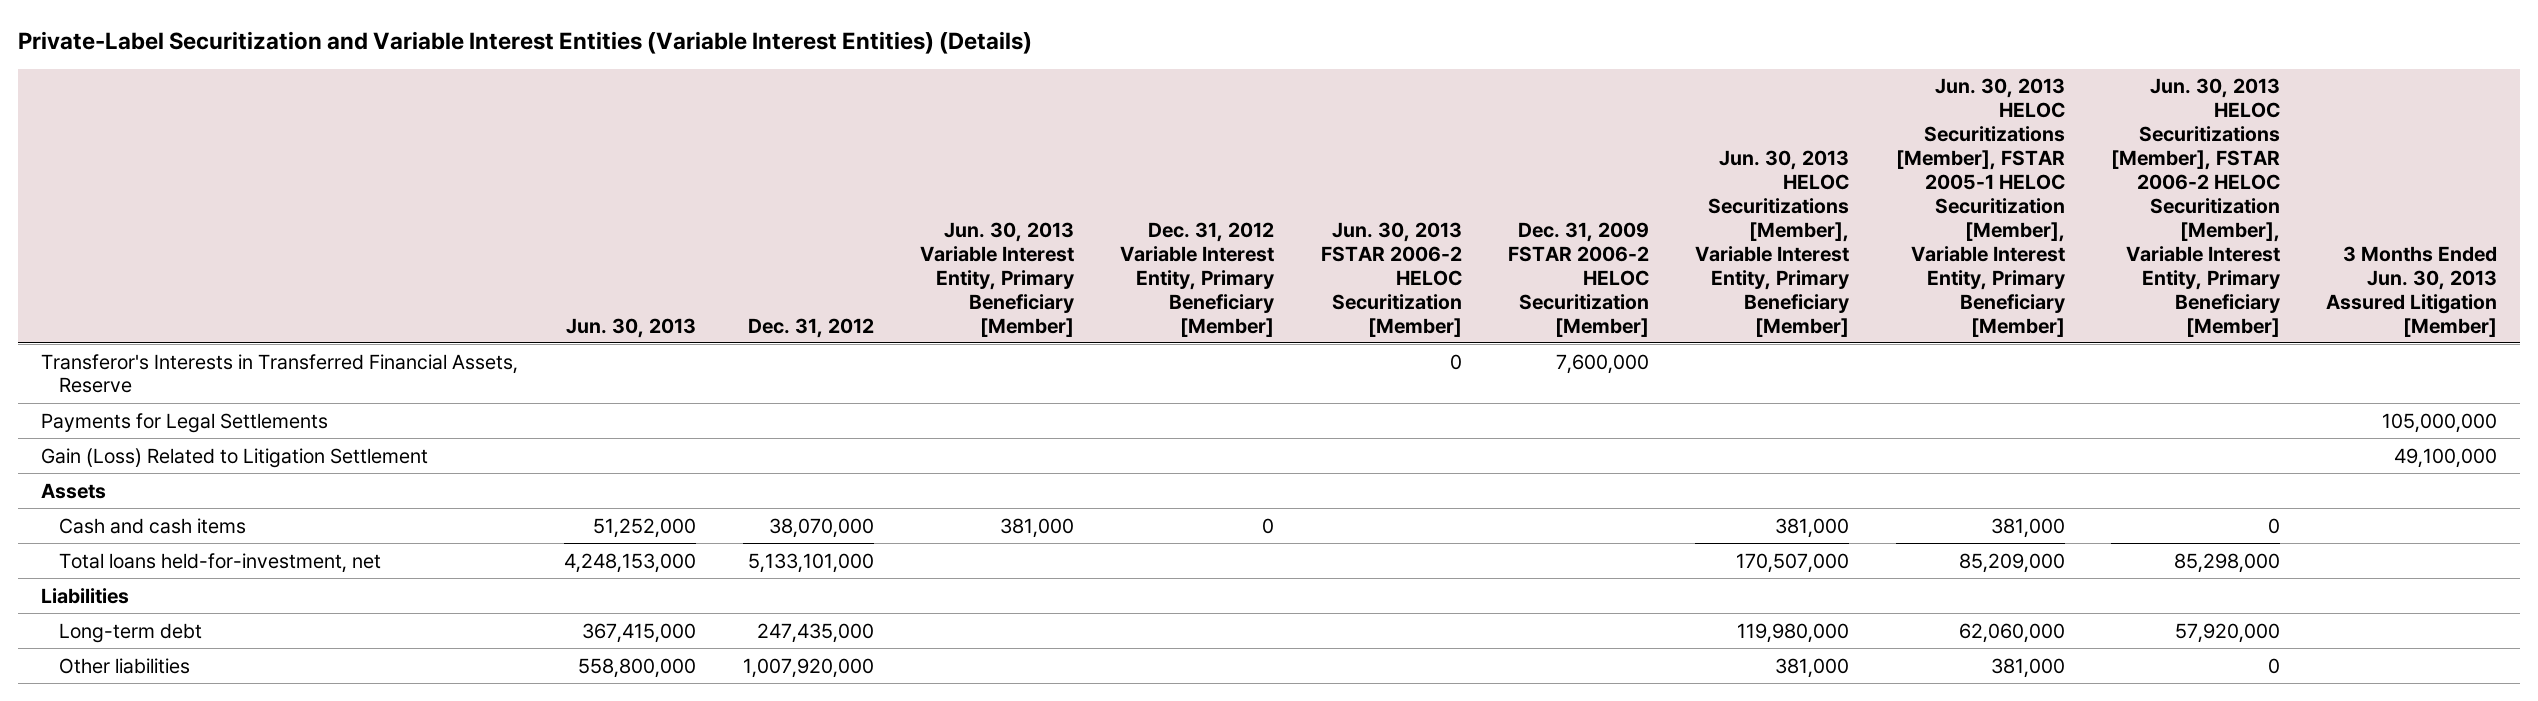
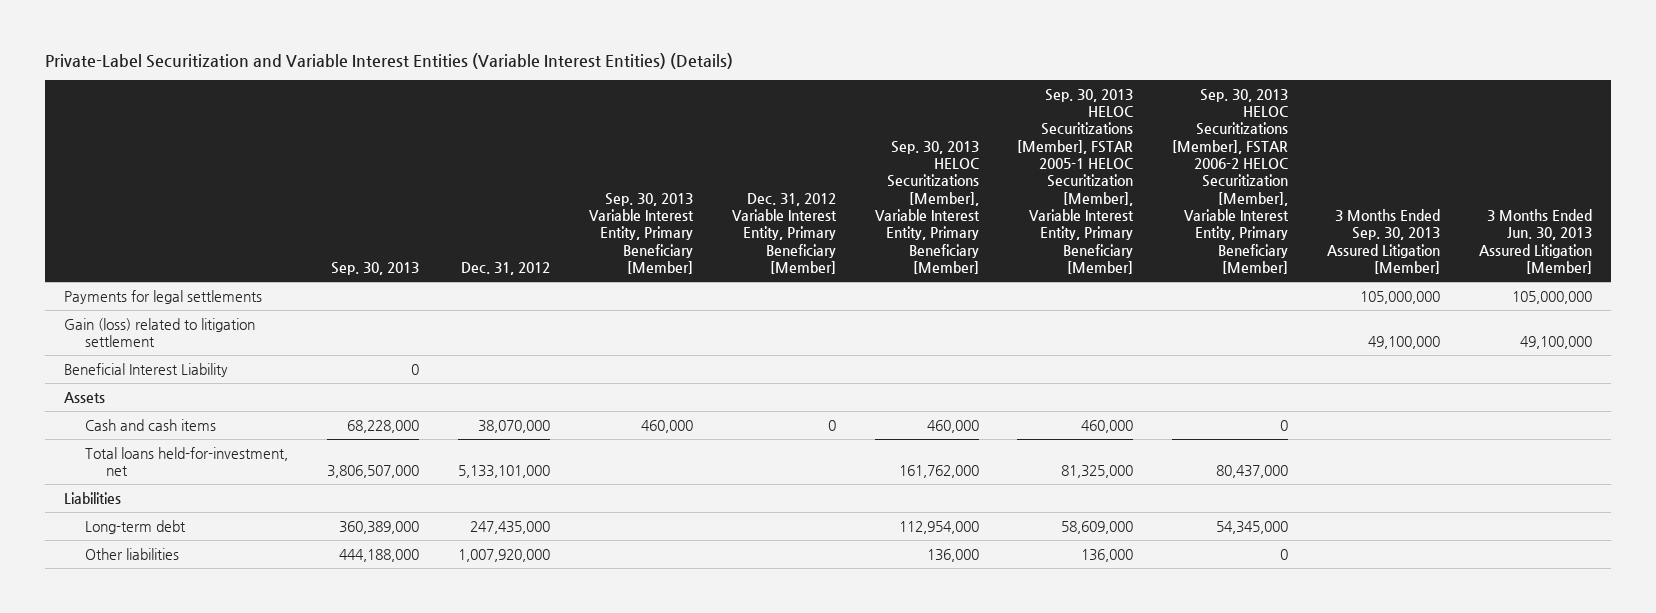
- | Jun. 30, 2013 | Dec. 31, 2012 | Jun. 30, 2013 Variable Interest Entity, Primary Beneficiary [Member] | Dec. 31, 2012 Variable Interest Entity, Primary Beneficiary [Member] | Jun. 30, 2013 FSTAR 2006-2 HELOC Securitization [Member] | Dec. 31, 2009 FSTAR 2006-2 HELOC Securitization [Member] | Jun. 30, 2013 HELOC Securitizations [Member], Variable Interest Entity, Primary Beneficiary [Member] | Jun. 30, 2013 HELOC Securitizations [Member], FSTAR 2005-1 HELOC Securitization [Member], Variable Interest Entity, Primary Beneficiary [Member] | Jun. 30, 2013 HELOC Securitizations [Member], FSTAR 2006-2 HELOC Securitization [Member], Variable Interest Entity, Primary Beneficiary [Member] | 3 Months Ended Jun. 30, 2013 Assured Litigation [Member]
+ | Sep. 30, 2013 | Dec. 31, 2012 | Sep. 30, 2013 Variable Interest Entity, Primary Beneficiary [Member] | Dec. 31, 2012 Variable Interest Entity, Primary Beneficiary [Member] | Sep. 30, 2013 HELOC Securitizations [Member], Variable Interest Entity, Primary Beneficiary [Member] | Sep. 30, 2013 HELOC Securitizations [Member], FSTAR 2005-1 HELOC Securitization [Member], Variable Interest Entity, Primary Beneficiary [Member] | Sep. 30, 2013 HELOC Securitizations [Member], FSTAR 2006-2 HELOC Securitization [Member], Variable Interest Entity, Primary Beneficiary [Member] | 3 Months Ended Sep. 30, 2013 Assured Litigation [Member] | 3 Months Ended Jun. 30, 2013 Assured Litigation [Member]
- Transferor's Interests in Transferred Financial Assets, Reserve | | | | | 0 | 7,600,000 | | | |
- Payments for Legal Settlements | | | | | | | | | | 105,000,000
- Gain (Loss) Related to Litigation Settlement | | | | | | | | | | 49,100,000
+ Payments for legal settlements | | | | | | | | 105,000,000 | 105,000,000
+ Gain (loss) related to litigation settlement | | | | | | | | 49,100,000 | 49,100,000
+ Beneficial Interest Liability | 0 | | | | | | | |

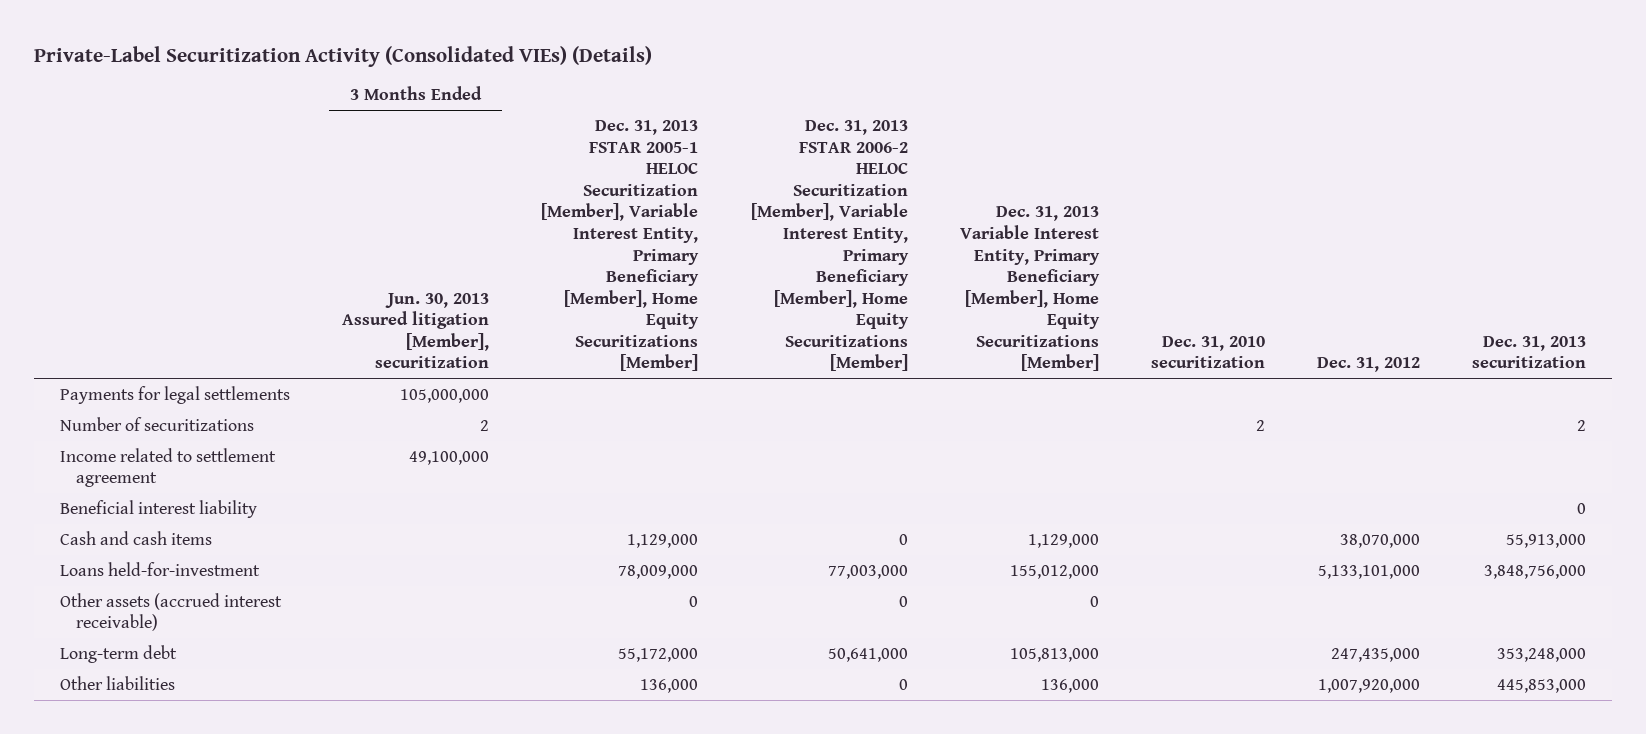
- Private-Label Securitization and Variable Interest Entities (Variable Interest Entities) (Details)
+ Private-Label Securitization Activity (Consolidated VIEs) (Details)
- | Sep. 30, 2013 | Dec. 31, 2012 | Sep. 30, 2013 Variable Interest Entity, Primary Beneficiary [Member] | Dec. 31, 2012 Variable Interest Entity, Primary Beneficiary [Member] | Sep. 30, 2013 HELOC Securitizations [Member], Variable Interest Entity, Primary Beneficiary [Member] | Sep. 30, 2013 HELOC Securitizations [Member], FSTAR 2005-1 HELOC Securitization [Member], Variable Interest Entity, Primary Beneficiary [Member] | Sep. 30, 2013 HELOC Securitizations [Member], FSTAR 2006-2 HELOC Securitization [Member], Variable Interest Entity, Primary Beneficiary [Member] | 3 Months Ended Sep. 30, 2013 Assured Litigation [Member] | 3 Months Ended Jun. 30, 2013 Assured Litigation [Member]
+ | 3 Months Ended Jun. 30, 2013 Assured litigation [Member], securitization | Dec. 31, 2013 FSTAR 2005-1 HELOC Securitization [Member], Variable Interest Entity, Primary Beneficiary [Member], Home Equity Securitizations [Member] | Dec. 31, 2013 FSTAR 2006-2 HELOC Securitization [Member], Variable Interest Entity, Primary Beneficiary [Member], Home Equity Securitizations [Member] | Dec. 31, 2013 Variable Interest Entity, Primary Beneficiary [Member], Home Equity Securitizations [Member] | Dec. 31, 2010 securitization | Dec. 31, 2012 | Dec. 31, 2013 securitization
- Gain (loss) related to litigation settlement | | | | | | | | 49,100,000 | 49,100,000
- Beneficial Interest Liability | 0 | | | | | | | |
- Assets
+ Number of securitizations | 2 | | | | 2 | | 2
+ Income related to settlement agreement | 49,100,000 | | | | | |
+ Beneficial interest liability | | | | | | | 0
- Total loans held-for-investment, net | 3,806,507,000 | 5,133,101,000 | | | 161,762,000 | 81,325,000 | 80,437,000 | |
- Liabilities
+ Loans held-for-investment | | 78,009,000 | 77,003,000 | 155,012,000 | | 5,133,101,000 | 3,848,756,000
+ Other assets (accrued interest receivable) | | 0 | 0 | 0 | | |

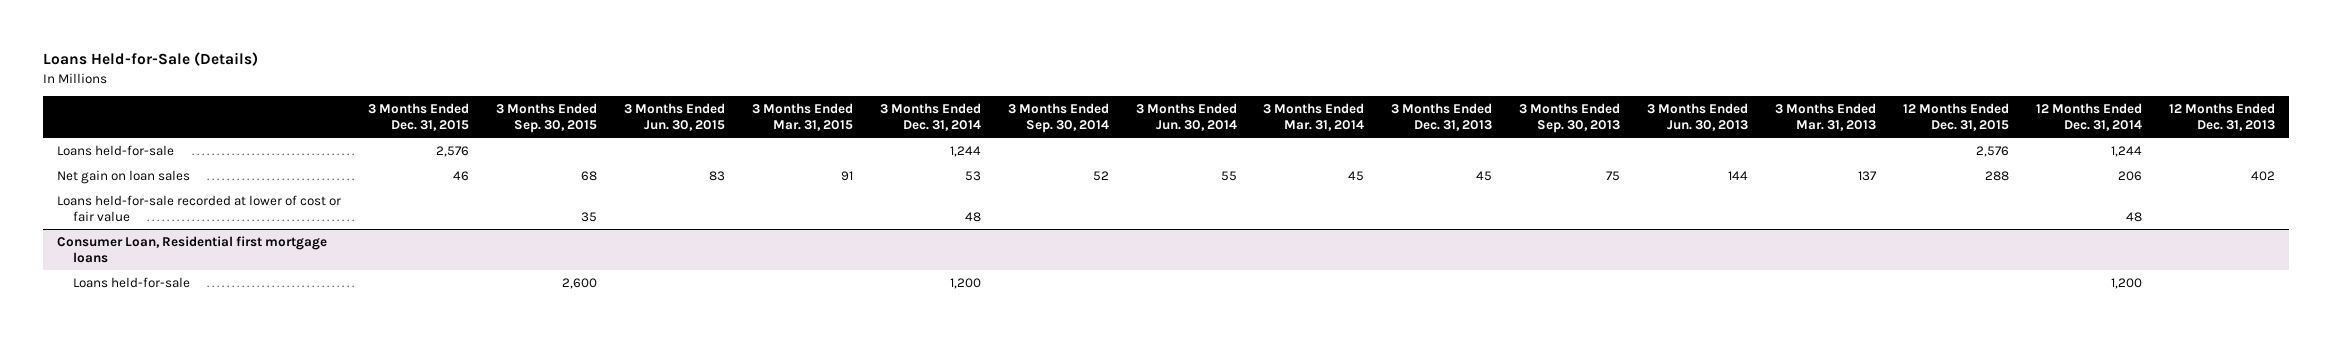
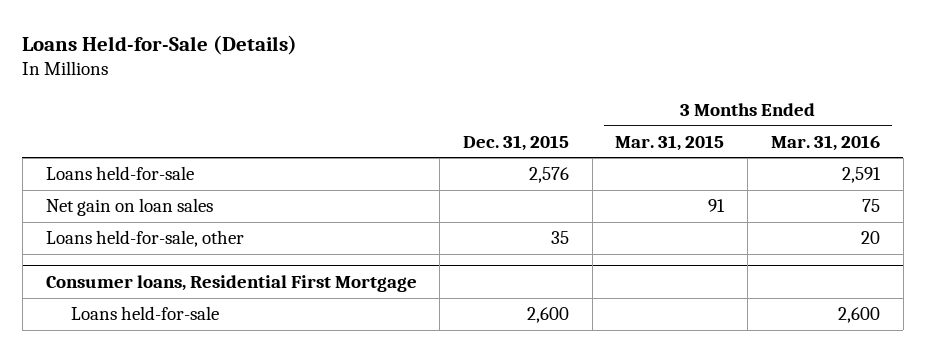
- | 3 Months Ended Dec. 31, 2015 | 3 Months Ended Sep. 30, 2015 | 3 Months Ended Jun. 30, 2015 | 3 Months Ended Mar. 31, 2015 | 3 Months Ended Dec. 31, 2014 | 3 Months Ended Sep. 30, 2014 | 3 Months Ended Jun. 30, 2014 | 3 Months Ended Mar. 31, 2014 | 3 Months Ended Dec. 31, 2013 | 3 Months Ended Sep. 30, 2013 | 3 Months Ended Jun. 30, 2013 | 3 Months Ended Mar. 31, 2013 | 12 Months Ended Dec. 31, 2015 | 12 Months Ended Dec. 31, 2014 | 12 Months Ended Dec. 31, 2013
+ | Dec. 31, 2015 | 3 Months Ended Mar. 31, 2015 | 3 Months Ended Mar. 31, 2016
- Loans held-for-sale recorded at lower of cost or fair value | | 35 | | | 48 | | | | | | | | | 48 |
- Consumer Loan, Residential first mortgage loans
+ Loans held-for-sale, other | 35 | | 20
+ Consumer loans, Residential First Mortgage

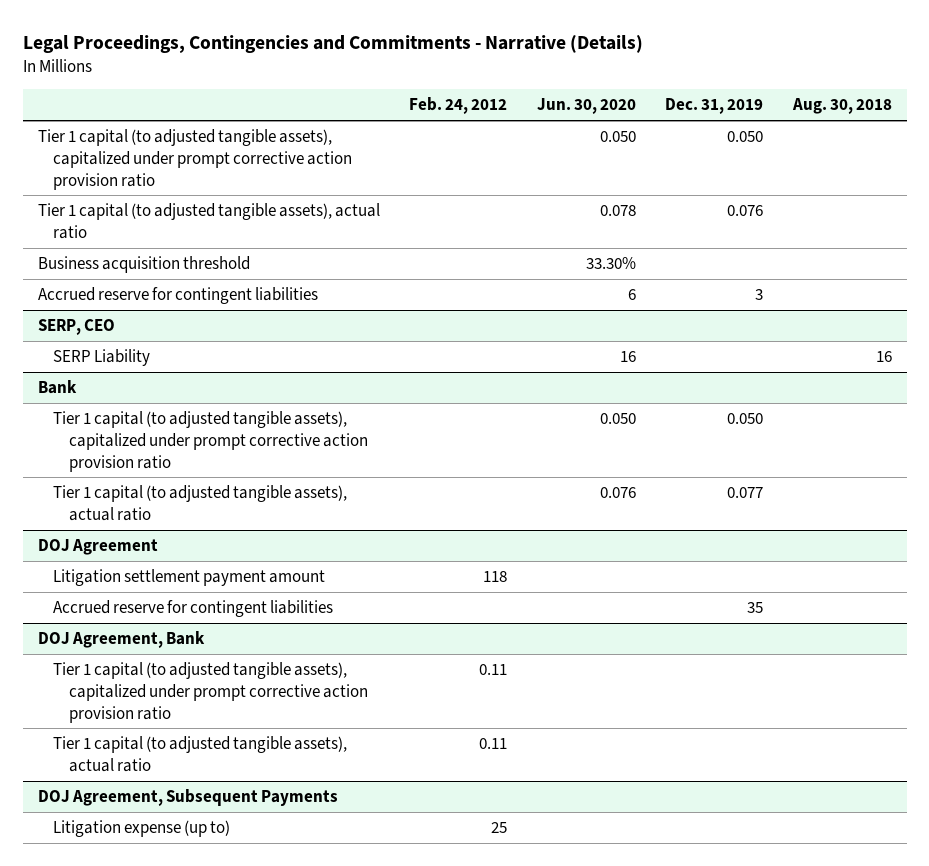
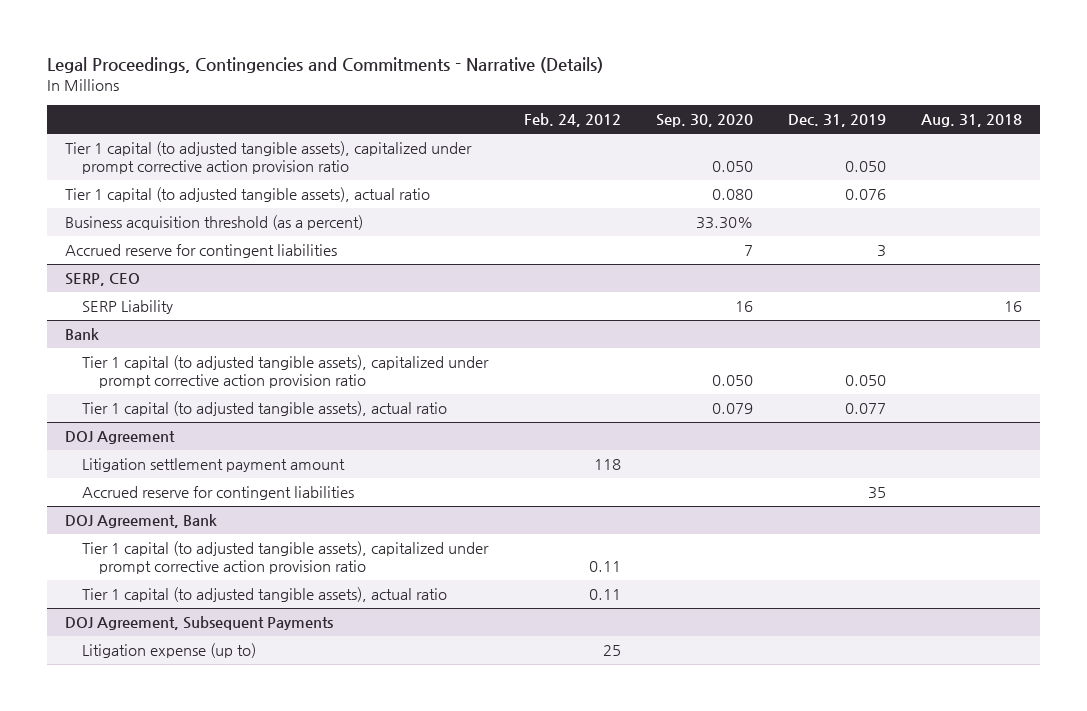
- | Feb. 24, 2012 | Jun. 30, 2020 | Dec. 31, 2019 | Aug. 30, 2018
+ | Feb. 24, 2012 | Sep. 30, 2020 | Dec. 31, 2019 | Aug. 31, 2018
- Business acquisition threshold | | 33.30% | |
+ Business acquisition threshold (as a percent) | | 33.30% | |

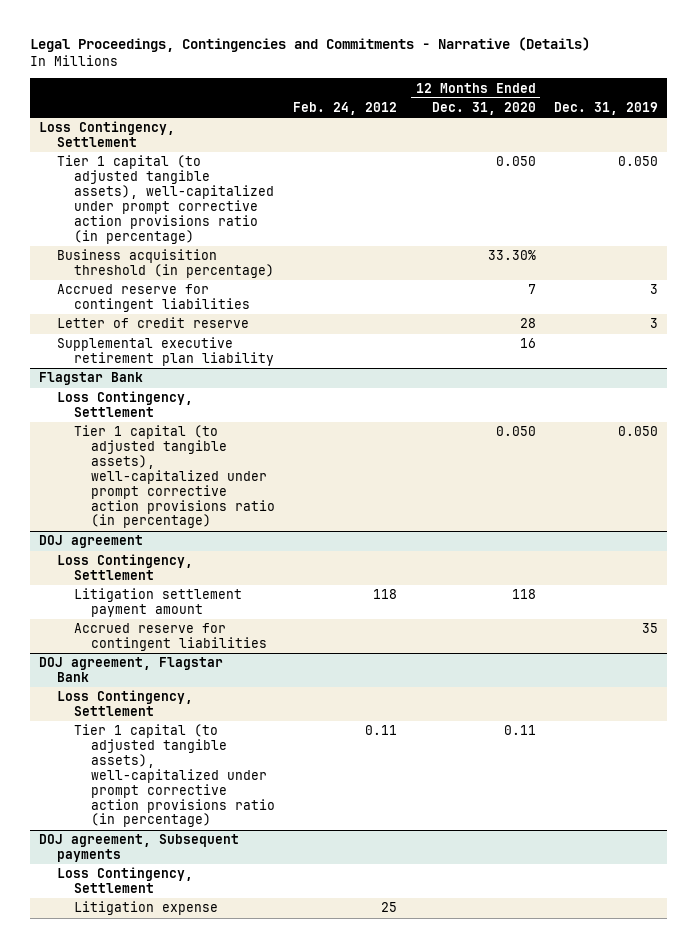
- | Feb. 24, 2012 | Sep. 30, 2020 | Dec. 31, 2019 | Aug. 31, 2018
+ | Feb. 24, 2012 | 12 Months Ended Dec. 31, 2020 | Dec. 31, 2019
- Tier 1 capital (to adjusted tangible assets), capitalized under prompt corrective action provision ratio | | 0.050 | 0.050 |
- Tier 1 capital (to adjusted tangible assets), actual ratio | | 0.080 | 0.076 |
- Business acquisition threshold (as a percent) | | 33.30% | |
+ Loss Contingency, Settlement
+ Tier 1 capital (to adjusted tangible assets), well-capitalized under prompt corrective action provisions ratio (in percentage) | | 0.050 | 0.050
+ Business acquisition threshold (in percentage) | | 33.30% |
- SERP, CEO
- SERP Liability | | 16 | | 16
- Bank
- Tier 1 capital (to adjusted tangible assets), capitalized under prompt corrective action provision ratio | | 0.050 | 0.050 |
- Tier 1 capital (to adjusted tangible assets), actual ratio | | 0.079 | 0.077 |
- DOJ Agreement
+ Letter of credit reserve | | 28 | 3
+ Supplemental executive retirement plan liability | | 16 |
+ Flagstar Bank
+ Loss Contingency, Settlement
+ Tier 1 capital (to adjusted tangible assets), well-capitalized under prompt corrective action provisions ratio (in percentage) | | 0.050 | 0.050
+ DOJ agreement
+ Loss Contingency, Settlement
- DOJ Agreement, Bank
- Tier 1 capital (to adjusted tangible assets), capitalized under prompt corrective action provision ratio | 0.11 | | |
- Tier 1 capital (to adjusted tangible assets), actual ratio | 0.11 | | |
- DOJ Agreement, Subsequent Payments
- Litigation expense (up to) | 25 | | |
+ DOJ agreement, Flagstar Bank
+ Loss Contingency, Settlement
+ Tier 1 capital (to adjusted tangible assets), well-capitalized under prompt corrective action provisions ratio (in percentage) | 0.11 | 0.11 |
+ DOJ agreement, Subsequent payments
+ Loss Contingency, Settlement
+ Litigation expense | 25 | |

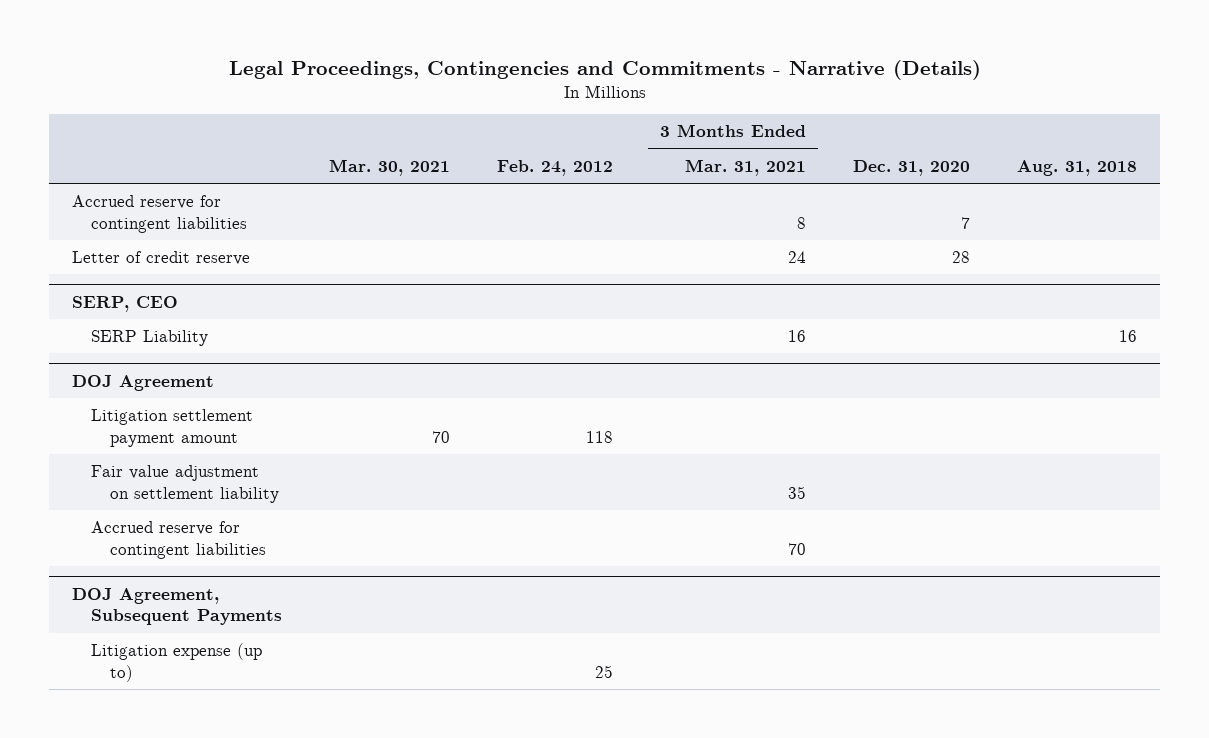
- | Feb. 24, 2012 | 12 Months Ended Dec. 31, 2020 | Dec. 31, 2019
+ | Mar. 30, 2021 | Feb. 24, 2012 | 3 Months Ended Mar. 31, 2021 | Dec. 31, 2020 | Aug. 31, 2018
- Loss Contingency, Settlement
- Tier 1 capital (to adjusted tangible assets), well-capitalized under prompt corrective action provisions ratio (in percentage) | | 0.050 | 0.050
- Business acquisition threshold (in percentage) | | 33.30% |
- Supplemental executive retirement plan liability | | 16 |
- Flagstar Bank
- Loss Contingency, Settlement
- Tier 1 capital (to adjusted tangible assets), well-capitalized under prompt corrective action provisions ratio (in percentage) | | 0.050 | 0.050
- DOJ agreement
- Loss Contingency, Settlement
+ SERP, CEO
+ SERP Liability | | | 16 | | 16
+ DOJ Agreement
+ Fair value adjustment on settlement liability | | | 35 | |
- DOJ agreement, Flagstar Bank
- Loss Contingency, Settlement
- Tier 1 capital (to adjusted tangible assets), well-capitalized under prompt corrective action provisions ratio (in percentage) | 0.11 | 0.11 |
- DOJ agreement, Subsequent payments
- Loss Contingency, Settlement
- Litigation expense | 25 | |
+ DOJ Agreement, Subsequent Payments
+ Litigation expense (up to) | | 25 | | |

